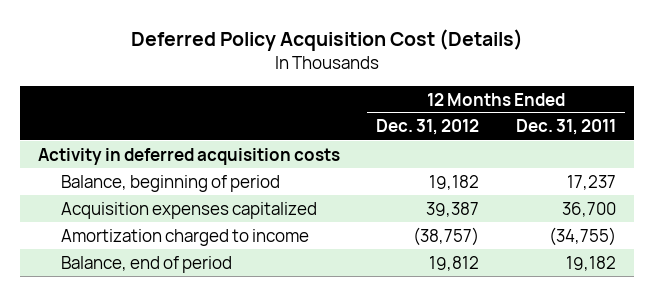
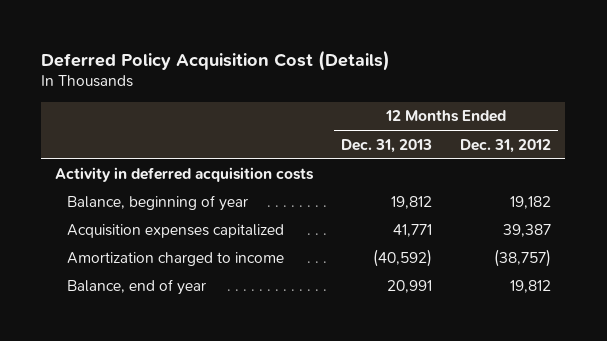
- | 12 Months Ended Dec. 31, 2012 | 12 Months Ended Dec. 31, 2011
+ | 12 Months Ended Dec. 31, 2013 | 12 Months Ended Dec. 31, 2012
- Balance, beginning of period | 19,182 | 17,237
+ Balance, beginning of year | 19,812 | 19,182
- Balance, end of period | 19,812 | 19,182
+ Balance, end of year | 20,991 | 19,812

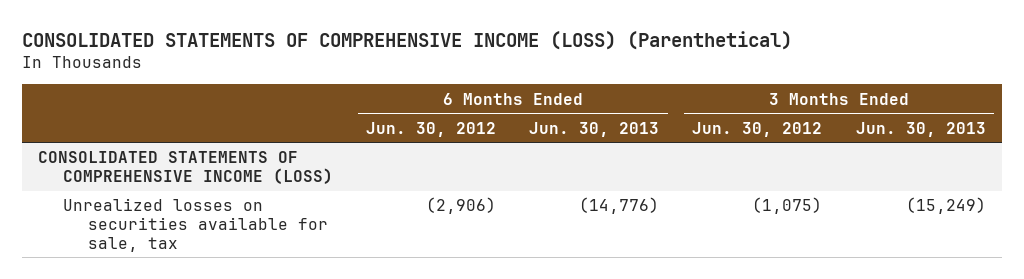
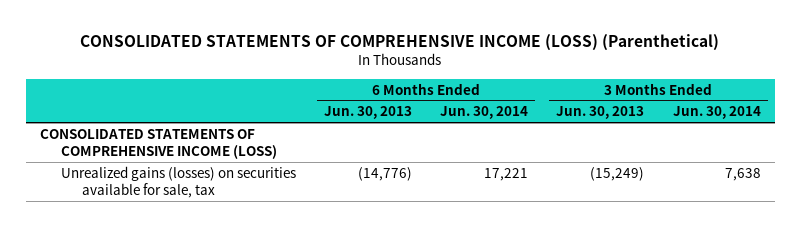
- | 6 Months Ended Jun. 30, 2012 | 6 Months Ended Jun. 30, 2013 | 3 Months Ended Jun. 30, 2012 | 3 Months Ended Jun. 30, 2013
+ | 6 Months Ended Jun. 30, 2013 | 6 Months Ended Jun. 30, 2014 | 3 Months Ended Jun. 30, 2013 | 3 Months Ended Jun. 30, 2014
- Unrealized losses on securities available for sale, tax | (2,906) | (14,776) | (1,075) | (15,249)
+ Unrealized gains (losses) on securities available for sale, tax | (14,776) | 17,221 | (15,249) | 7,638

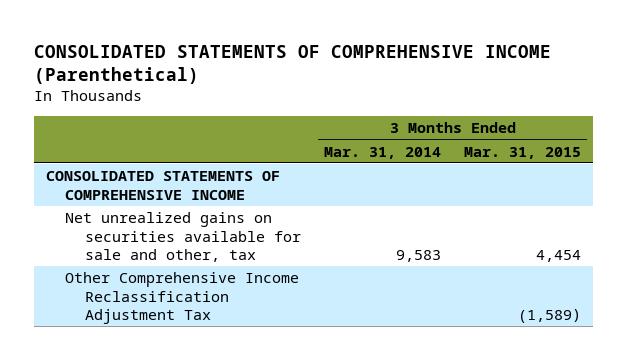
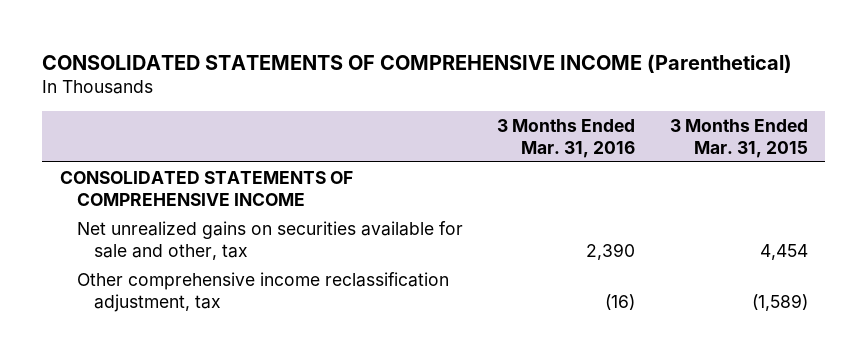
- | 3 Months Ended Mar. 31, 2014 | 3 Months Ended Mar. 31, 2015
+ | 3 Months Ended Mar. 31, 2016 | 3 Months Ended Mar. 31, 2015
- Other Comprehensive Income Reclassification Adjustment Tax | | (1,589)
+ Other comprehensive income reclassification adjustment, tax | (16) | (1,589)

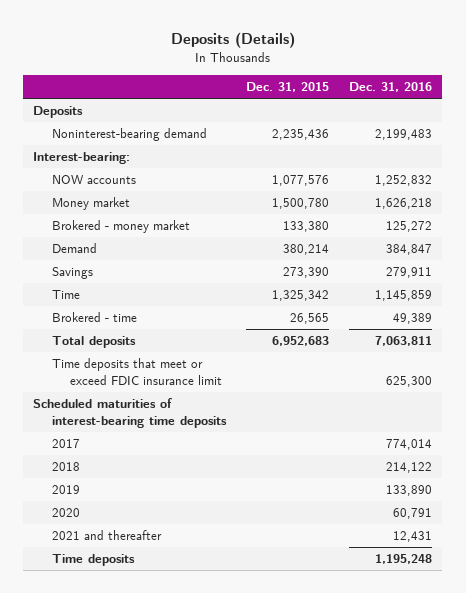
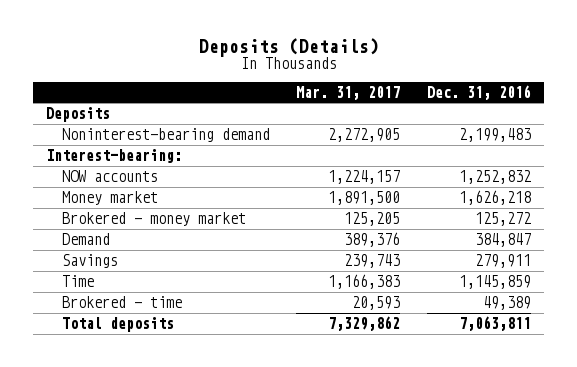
- | Dec. 31, 2015 | Dec. 31, 2016
+ | Mar. 31, 2017 | Dec. 31, 2016
- Time deposits that meet or exceed FDIC insurance limit | | 625,300
- Scheduled maturities of interest-bearing time deposits
- 2017 | | 774,014
- 2018 | | 214,122
- 2019 | | 133,890
- 2020 | | 60,791
- 2021 and thereafter | | 12,431
- Time deposits | | 1,195,248

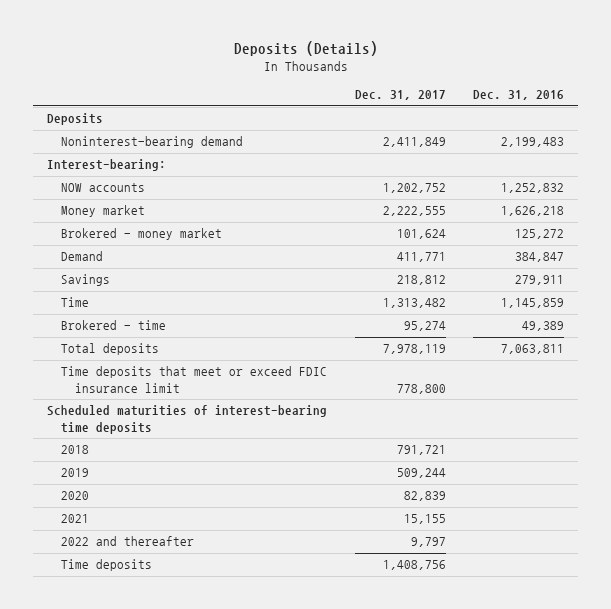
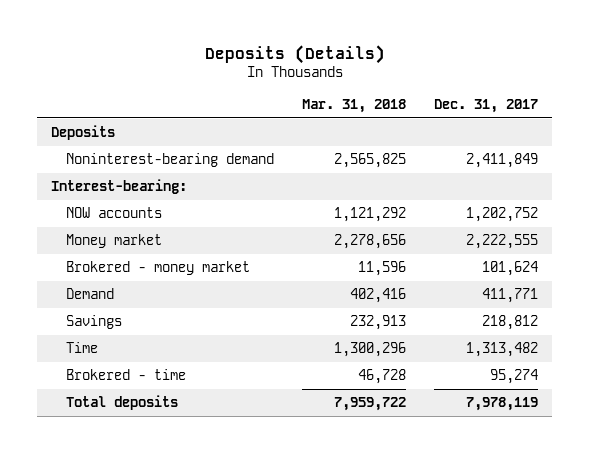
- | Dec. 31, 2017 | Dec. 31, 2016
+ | Mar. 31, 2018 | Dec. 31, 2017
- Time deposits that meet or exceed FDIC insurance limit | 778,800 |
- Scheduled maturities of interest-bearing time deposits
- 2018 | 791,721 |
- 2019 | 509,244 |
- 2020 | 82,839 |
- 2021 | 15,155 |
- 2022 and thereafter | 9,797 |
- Time deposits | 1,408,756 |

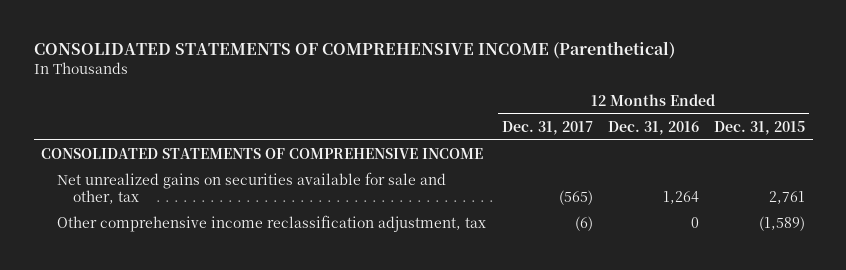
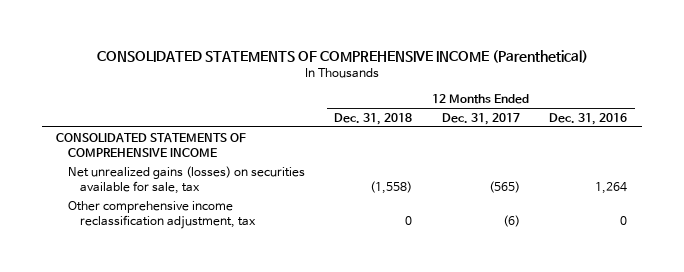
- | 12 Months Ended Dec. 31, 2017 | 12 Months Ended Dec. 31, 2016 | 12 Months Ended Dec. 31, 2015
+ | 12 Months Ended Dec. 31, 2018 | 12 Months Ended Dec. 31, 2017 | 12 Months Ended Dec. 31, 2016
- Net unrealized gains on securities available for sale and other, tax | (565) | 1,264 | 2,761
+ Net unrealized gains (losses) on securities available for sale, tax | (1,558) | (565) | 1,264

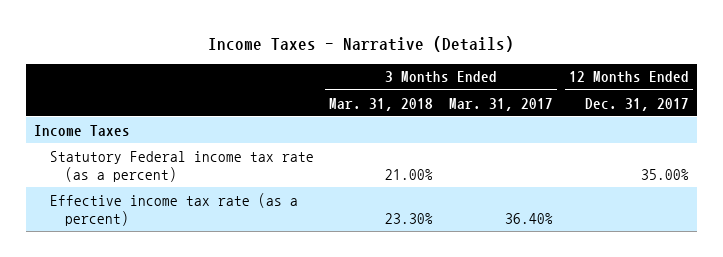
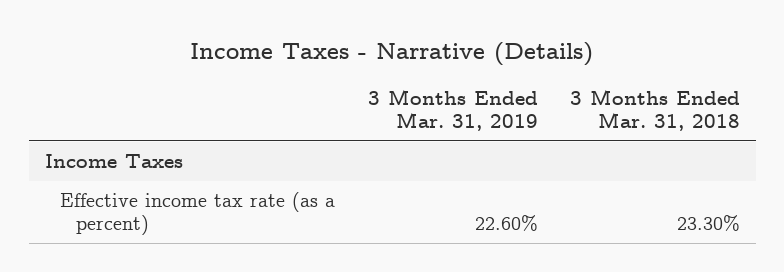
- | 3 Months Ended Mar. 31, 2018 | 3 Months Ended Mar. 31, 2017 | 12 Months Ended Dec. 31, 2017
+ | 3 Months Ended Mar. 31, 2019 | 3 Months Ended Mar. 31, 2018
- Statutory Federal income tax rate (as a percent) | 21.00% | | 35.00%

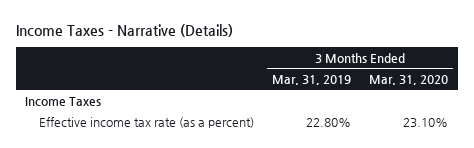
- | 3 Months Ended Mar. 31, 2019 | 3 Months Ended Mar. 31, 2018
+ | 3 Months Ended Mar. 31, 2019 | 3 Months Ended Mar. 31, 2020
- Effective income tax rate (as a percent) | 22.60% | 23.30%
+ Effective income tax rate (as a percent) | 22.80% | 23.10%

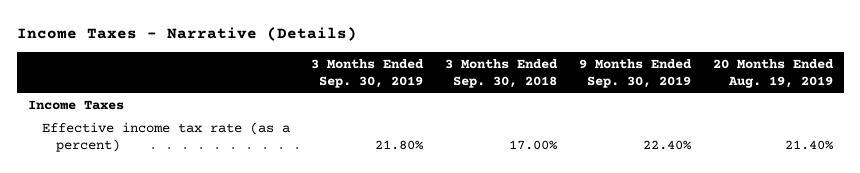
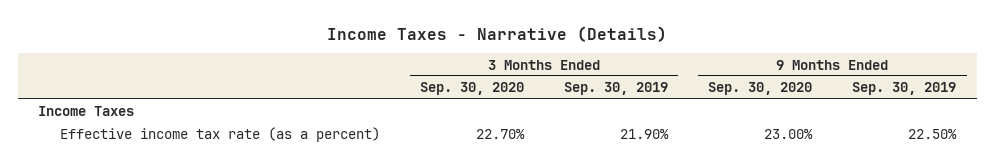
- | 3 Months Ended Sep. 30, 2019 | 3 Months Ended Sep. 30, 2018 | 9 Months Ended Sep. 30, 2019 | 20 Months Ended Aug. 19, 2019
+ | 3 Months Ended Sep. 30, 2020 | 3 Months Ended Sep. 30, 2019 | 9 Months Ended Sep. 30, 2020 | 9 Months Ended Sep. 30, 2019
- Effective income tax rate (as a percent) | 21.80% | 17.00% | 22.40% | 21.40%
+ Effective income tax rate (as a percent) | 22.70% | 21.90% | 23.00% | 22.50%

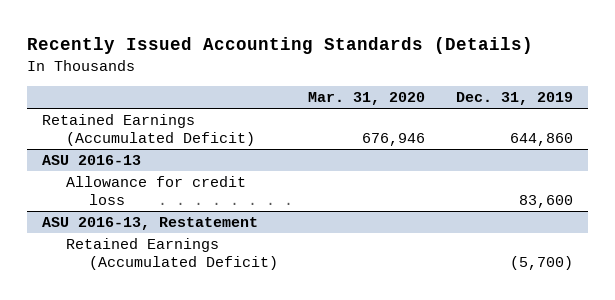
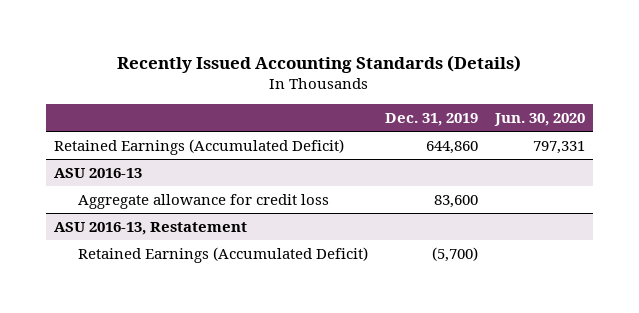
- | Mar. 31, 2020 | Dec. 31, 2019
+ | Dec. 31, 2019 | Jun. 30, 2020
@ ASU 2016-13
- Allowance for credit loss | | 83,600
+ Aggregate allowance for credit loss | 83,600 |

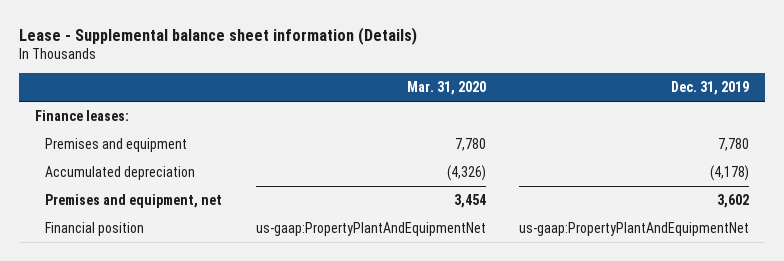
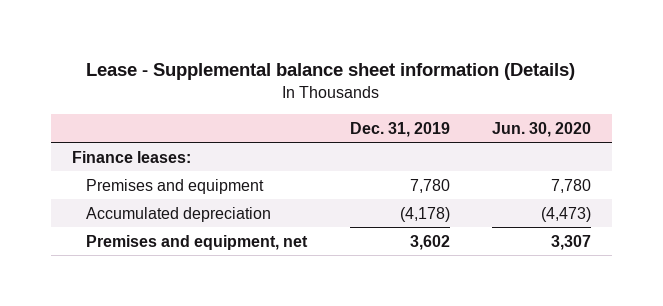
- | Mar. 31, 2020 | Dec. 31, 2019
+ | Dec. 31, 2019 | Jun. 30, 2020
- Financial position | us-gaap:PropertyPlantAndEquipmentNet | us-gaap:PropertyPlantAndEquipmentNet

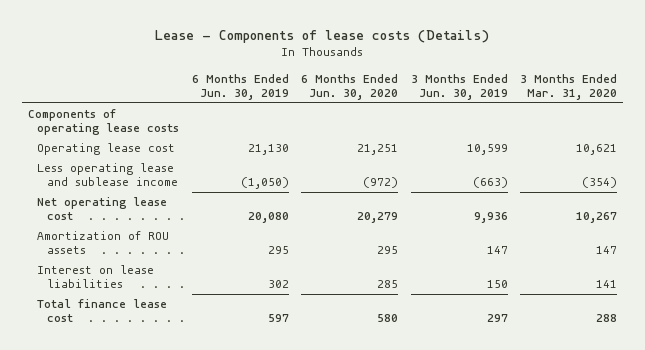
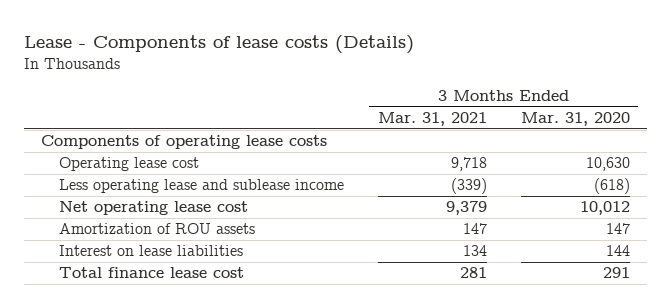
- | 6 Months Ended Jun. 30, 2019 | 6 Months Ended Jun. 30, 2020 | 3 Months Ended Jun. 30, 2019 | 3 Months Ended Mar. 31, 2020
+ | 3 Months Ended Mar. 31, 2021 | 3 Months Ended Mar. 31, 2020
- Operating lease cost | 21,130 | 21,251 | 10,599 | 10,621
- Less operating lease and sublease income | (1,050) | (972) | (663) | (354)
- Net operating lease cost | 20,080 | 20,279 | 9,936 | 10,267
+ Operating lease cost | 9,718 | 10,630
+ Less operating lease and sublease income | (339) | (618)
+ Net operating lease cost | 9,379 | 10,012
- Interest on lease liabilities | 302 | 285 | 150 | 141
- Total finance lease cost | 597 | 580 | 297 | 288
+ Interest on lease liabilities | 134 | 144
+ Total finance lease cost | 281 | 291

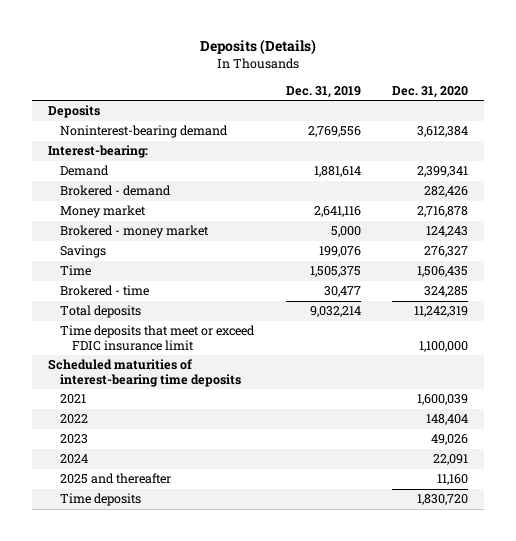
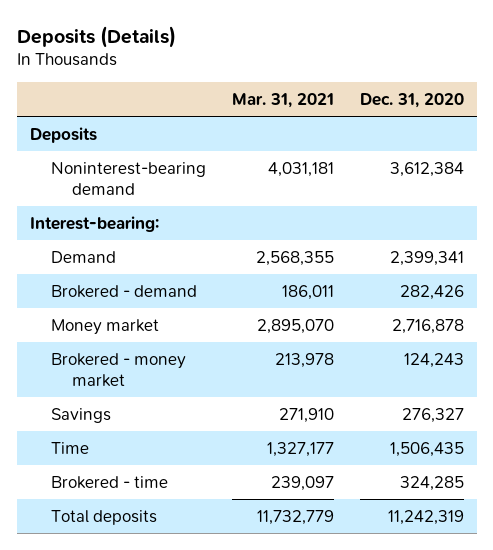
- | Dec. 31, 2019 | Dec. 31, 2020
+ | Mar. 31, 2021 | Dec. 31, 2020
- Time deposits that meet or exceed FDIC insurance limit | | 1,100,000
- Scheduled maturities of interest-bearing time deposits
- 2021 | | 1,600,039
- 2022 | | 148,404
- 2023 | | 49,026
- 2024 | | 22,091
- 2025 and thereafter | | 11,160
- Time deposits | | 1,830,720

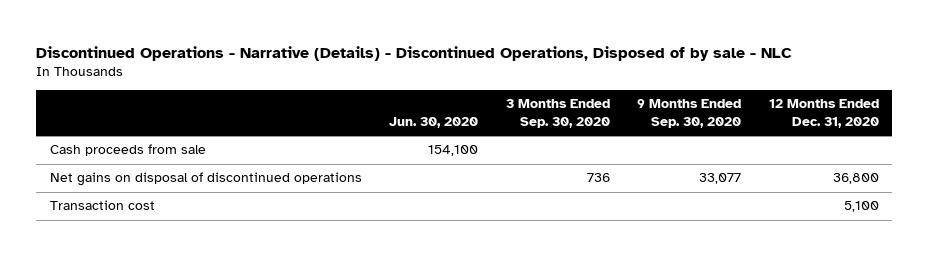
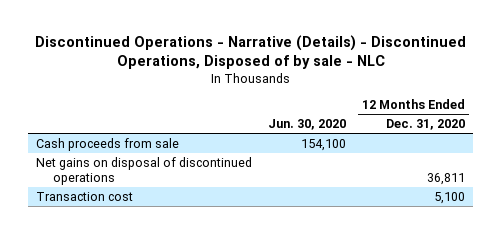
- | Jun. 30, 2020 | 3 Months Ended Sep. 30, 2020 | 9 Months Ended Sep. 30, 2020 | 12 Months Ended Dec. 31, 2020
+ | Jun. 30, 2020 | 12 Months Ended Dec. 31, 2020
- Net gains on disposal of discontinued operations | | 736 | 33,077 | 36,800
+ Net gains on disposal of discontinued operations | | 36,811

